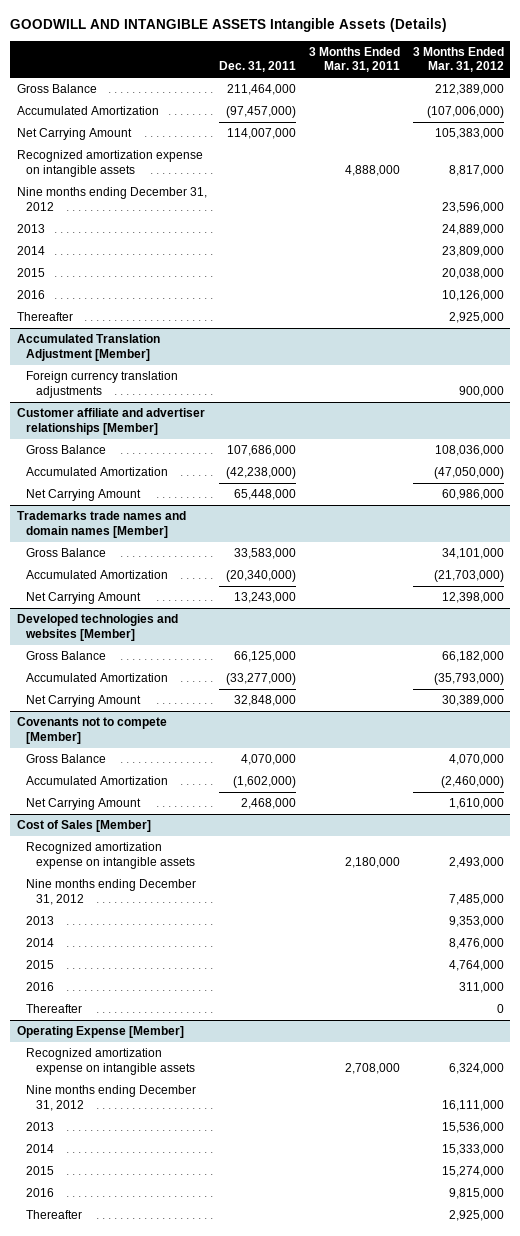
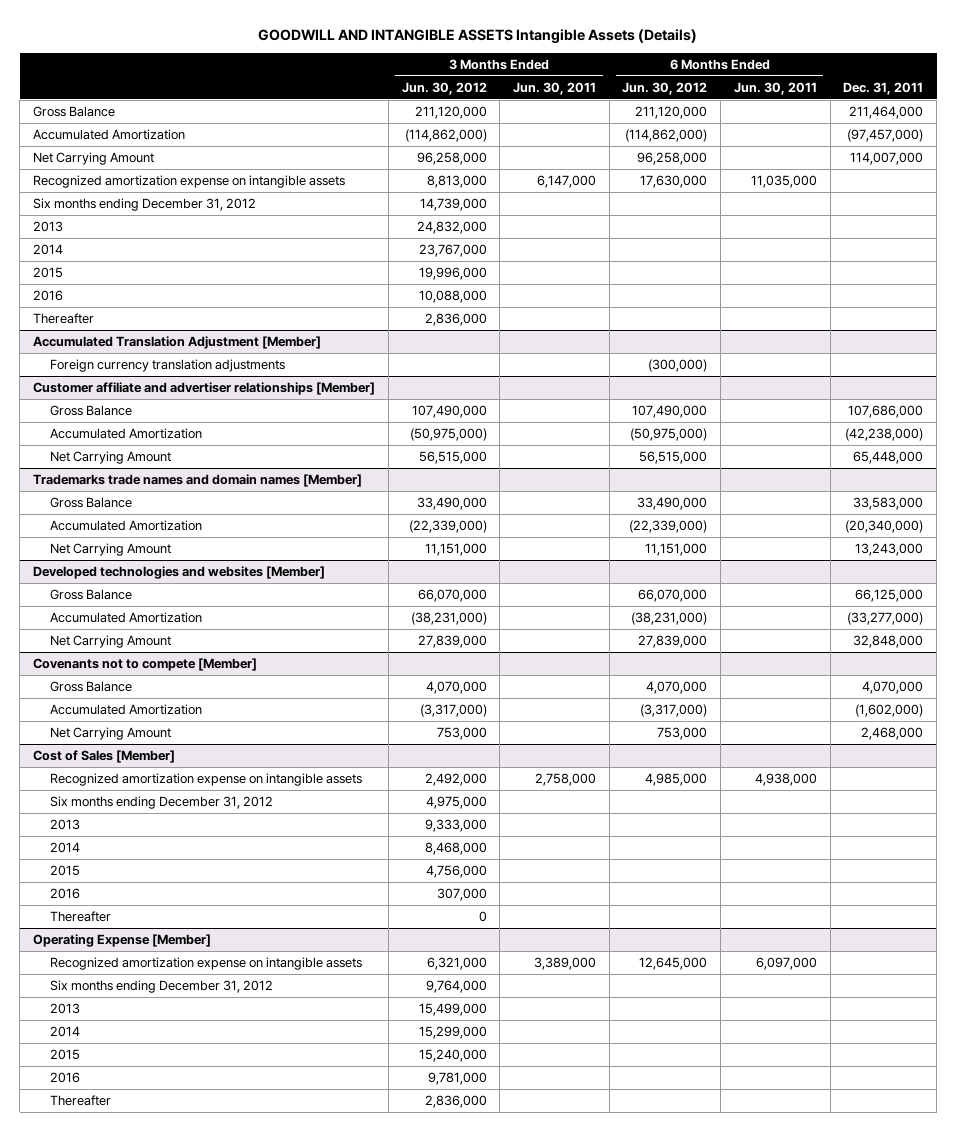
- | Dec. 31, 2011 | 3 Months Ended Mar. 31, 2011 | 3 Months Ended Mar. 31, 2012
+ | 3 Months Ended Jun. 30, 2012 | 3 Months Ended Jun. 30, 2011 | 6 Months Ended Jun. 30, 2012 | 6 Months Ended Jun. 30, 2011 | Dec. 31, 2011
- Nine months ending December 31, 2012 | | | 23,596,000
+ Six months ending December 31, 2012 | 14,739,000 | | | |
@ Cost of Sales [Member]
- Nine months ending December 31, 2012 | | | 7,485,000
+ Six months ending December 31, 2012 | 4,975,000 | | | |
@ Operating Expense [Member]
- Nine months ending December 31, 2012 | | | 16,111,000
+ Six months ending December 31, 2012 | 9,764,000 | | | |

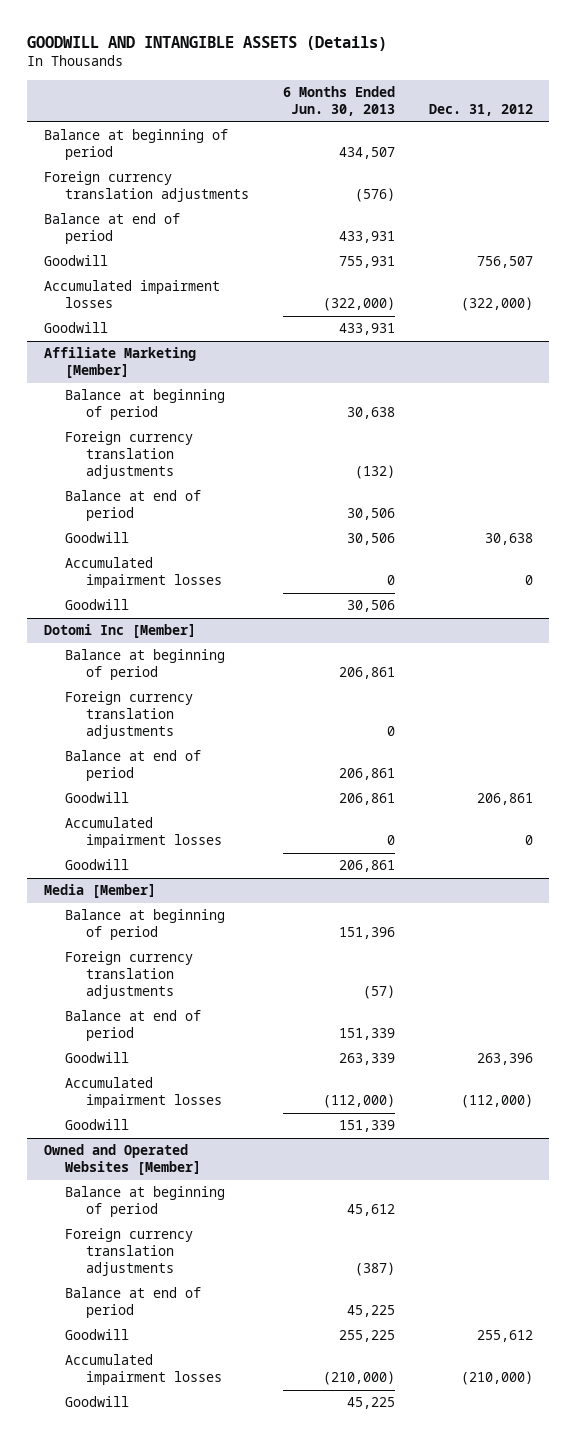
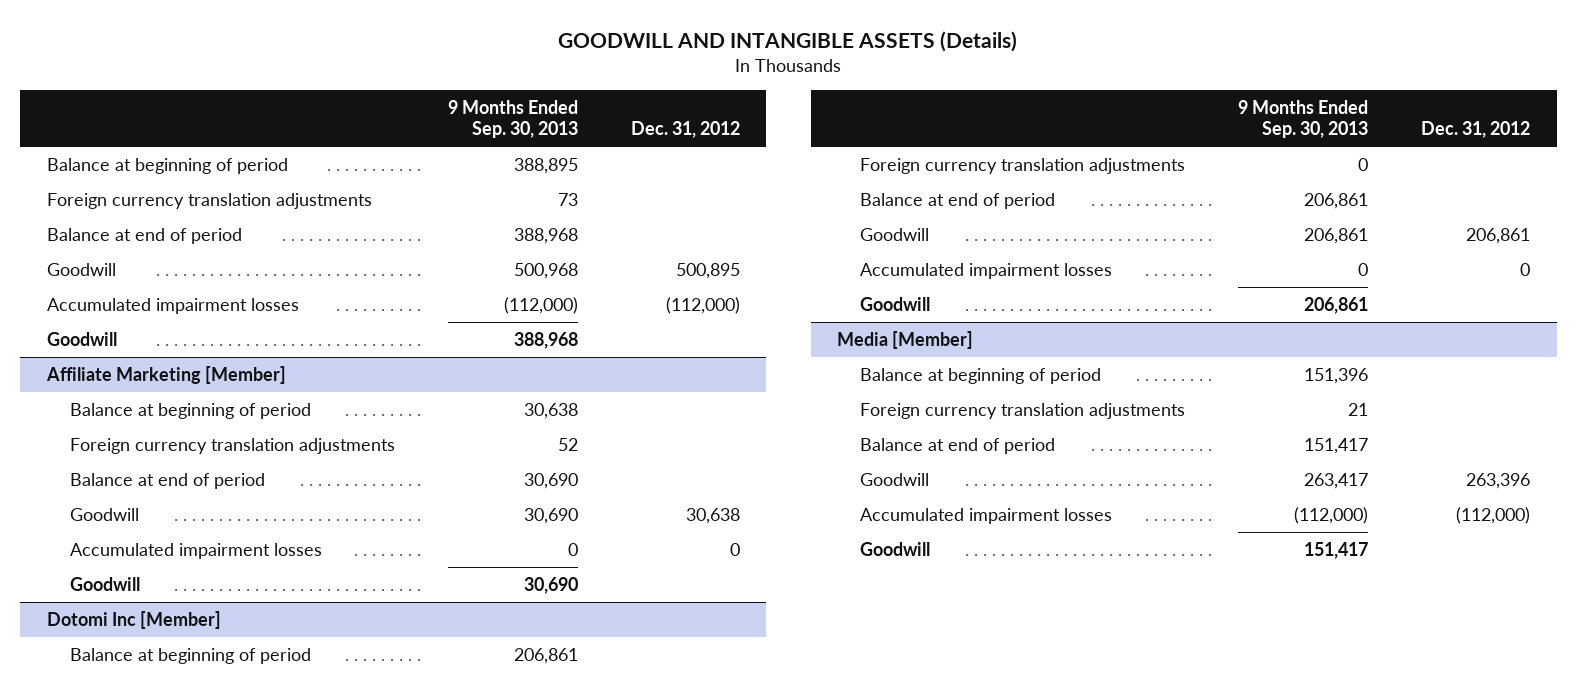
- | 6 Months Ended Jun. 30, 2013 | Dec. 31, 2012
+ | 9 Months Ended Sep. 30, 2013 | Dec. 31, 2012
- Goodwill | 755,931 | 756,507
- Accumulated impairment losses | (322,000) | (322,000)
+ Goodwill | 500,968 | 500,895
+ Accumulated impairment losses | (112,000) | (112,000)
- Owned and Operated Websites [Member]
- Balance at beginning of period | 45,612 |
- Foreign currency translation adjustments | (387) |
- Balance at end of period | 45,225 |
- Goodwill | 255,225 | 255,612
- Accumulated impairment losses | (210,000) | (210,000)
- Goodwill | 45,225 |

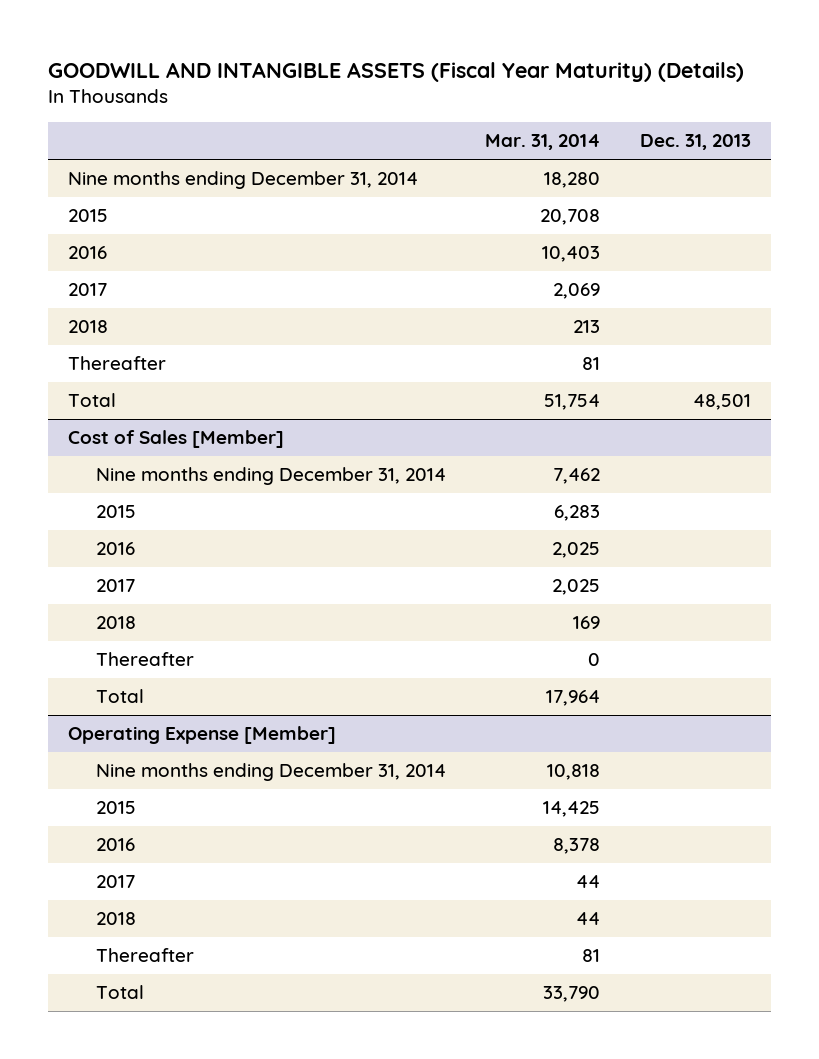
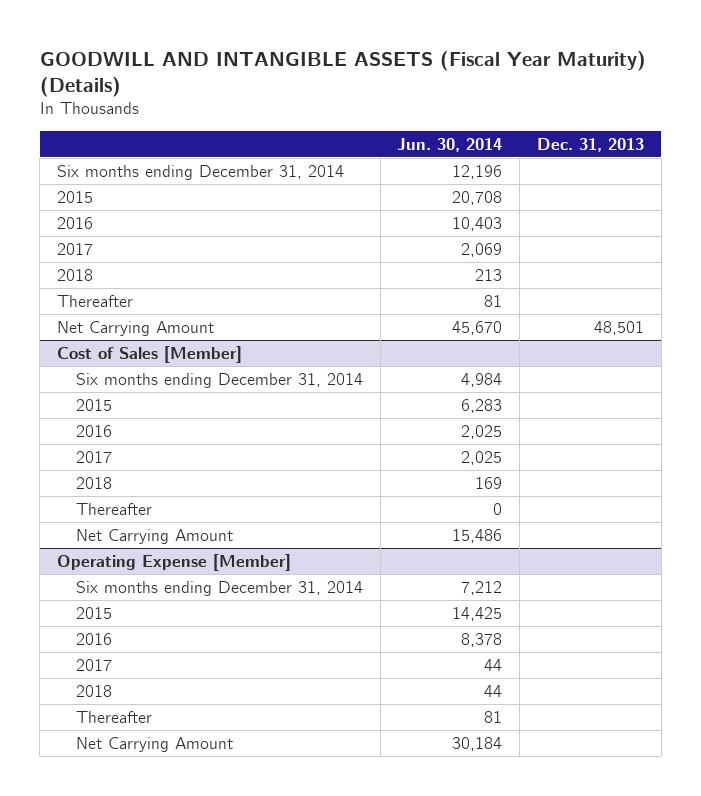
- | Mar. 31, 2014 | Dec. 31, 2013
+ | Jun. 30, 2014 | Dec. 31, 2013
- Nine months ending December 31, 2014 | 18,280 |
+ Six months ending December 31, 2014 | 12,196 |
- Total | 51,754 | 48,501
+ Net Carrying Amount | 45,670 | 48,501
@ Cost of Sales [Member]
- Nine months ending December 31, 2014 | 7,462 |
+ Six months ending December 31, 2014 | 4,984 |
- Total | 17,964 |
+ Net Carrying Amount | 15,486 |
@ Operating Expense [Member]
- Nine months ending December 31, 2014 | 10,818 |
+ Six months ending December 31, 2014 | 7,212 |
- Total | 33,790 |
+ Net Carrying Amount | 30,184 |

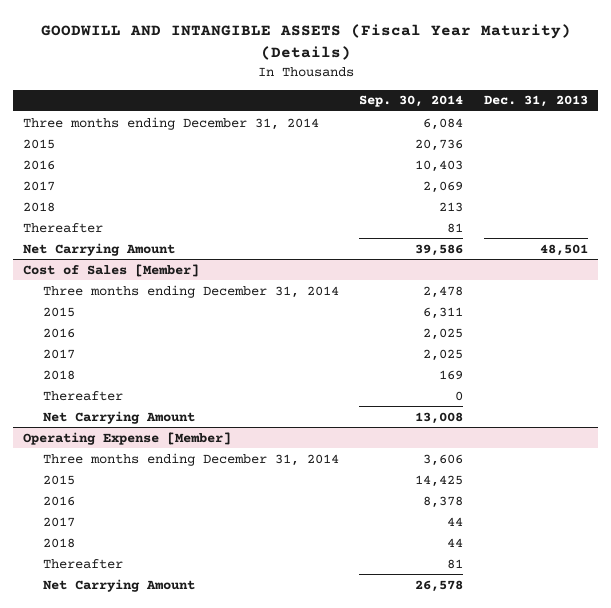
- | Jun. 30, 2014 | Dec. 31, 2013
+ | Sep. 30, 2014 | Dec. 31, 2013
- Six months ending December 31, 2014 | 12,196 |
+ Three months ending December 31, 2014 | 6,084 |
@ Cost of Sales [Member]
- Six months ending December 31, 2014 | 4,984 |
+ Three months ending December 31, 2014 | 2,478 |
@ Operating Expense [Member]
- Six months ending December 31, 2014 | 7,212 |
+ Three months ending December 31, 2014 | 3,606 |

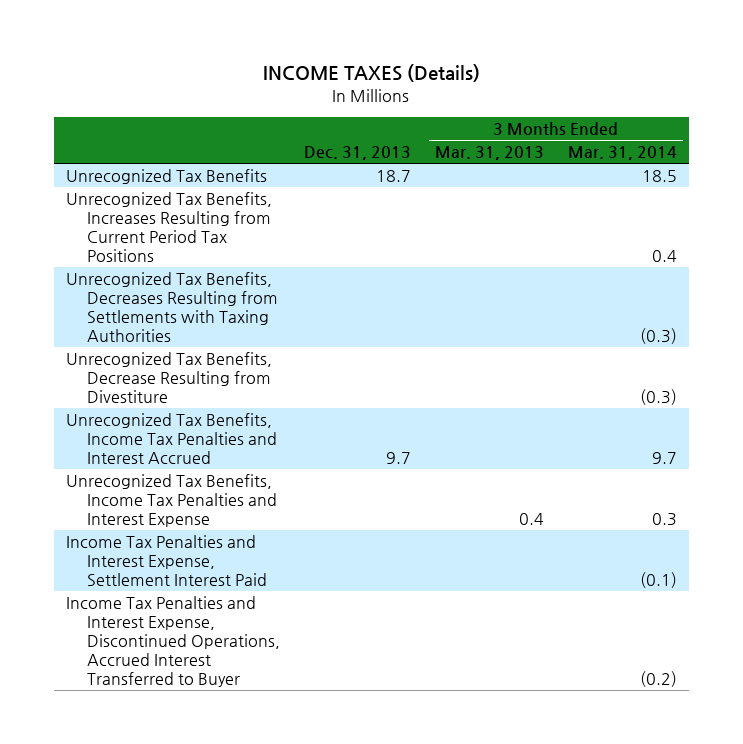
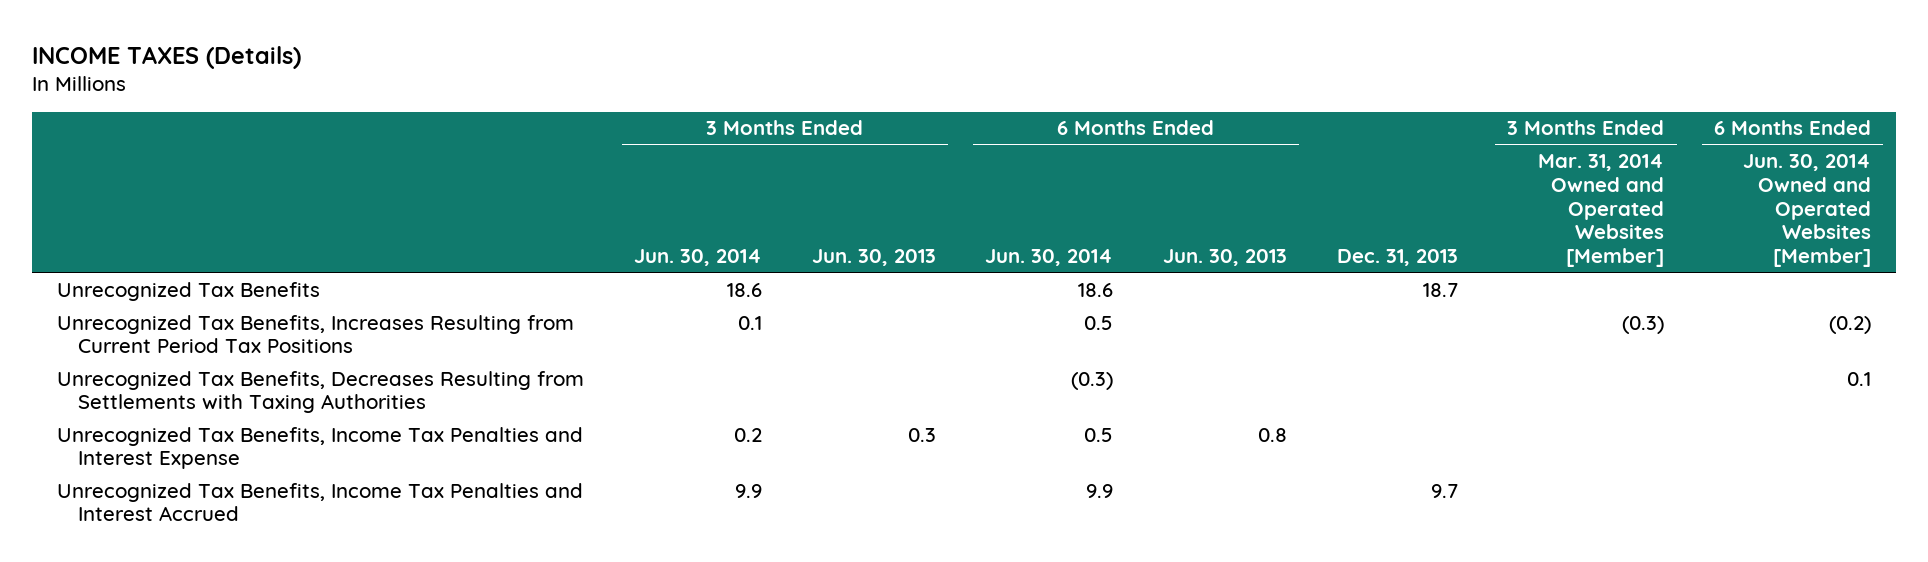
- | Dec. 31, 2013 | 3 Months Ended Mar. 31, 2013 | 3 Months Ended Mar. 31, 2014
+ | 3 Months Ended Jun. 30, 2014 | 3 Months Ended Jun. 30, 2013 | 6 Months Ended Jun. 30, 2014 | 6 Months Ended Jun. 30, 2013 | Dec. 31, 2013 | 3 Months Ended Mar. 31, 2014 Owned and Operated Websites [Member] | 6 Months Ended Jun. 30, 2014 Owned and Operated Websites [Member]
- Unrecognized Tax Benefits, Decrease Resulting from Divestiture | | | (0.3)
- Income Tax Penalties and Interest Expense, Settlement Interest Paid | | | (0.1)
- Income Tax Penalties and Interest Expense, Discontinued Operations, Accrued Interest Transferred to Buyer | | | (0.2)
moved down: Unrecognized Tax Benefits, Income Tax Penalties and Interest Accrued | 9.9 | | 9.9 | | 9.7 | |

